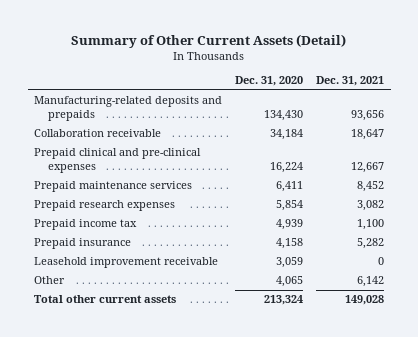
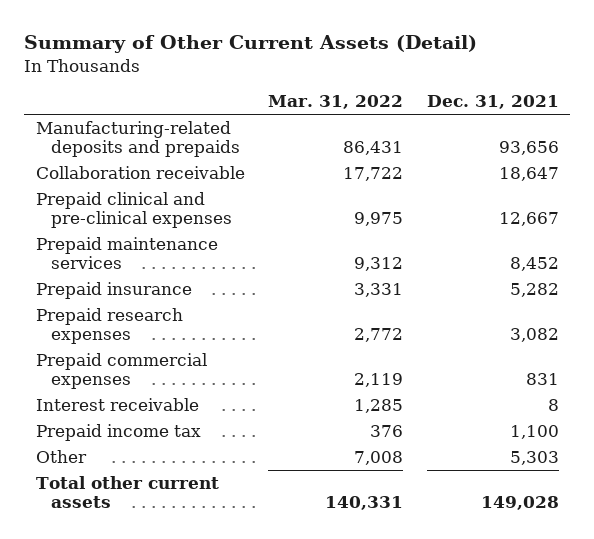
- | Dec. 31, 2020 | Dec. 31, 2021
+ | Mar. 31, 2022 | Dec. 31, 2021
moved up: Prepaid insurance | 3,331 | 5,282
+ Prepaid commercial expenses | 2,119 | 831
+ Interest receivable | 1,285 | 8
- Leasehold improvement receivable | 3,059 | 0
- Other | 4,065 | 6,142
+ Other | 7,008 | 5,303

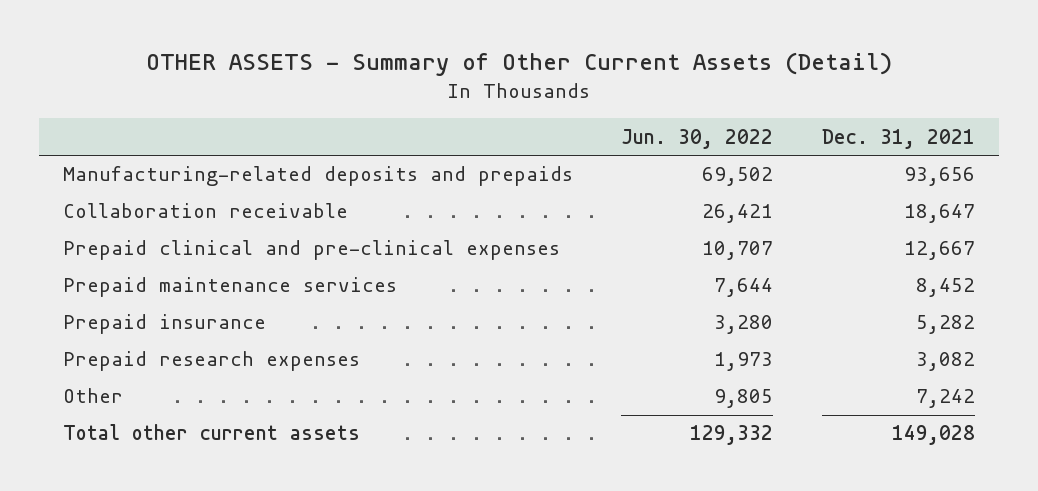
- Summary of Other Current Assets (Detail)
+ OTHER ASSETS - Summary of Other Current Assets (Detail)
- | Mar. 31, 2022 | Dec. 31, 2021
+ | Jun. 30, 2022 | Dec. 31, 2021
- Prepaid commercial expenses | 2,119 | 831
- Interest receivable | 1,285 | 8
- Prepaid income tax | 376 | 1,100
- Other | 7,008 | 5,303
+ Other | 9,805 | 7,242

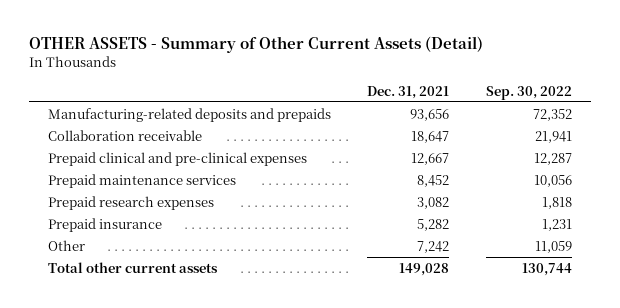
- | Jun. 30, 2022 | Dec. 31, 2021
+ | Dec. 31, 2021 | Sep. 30, 2022
moved down: Prepaid insurance | 5,282 | 1,231

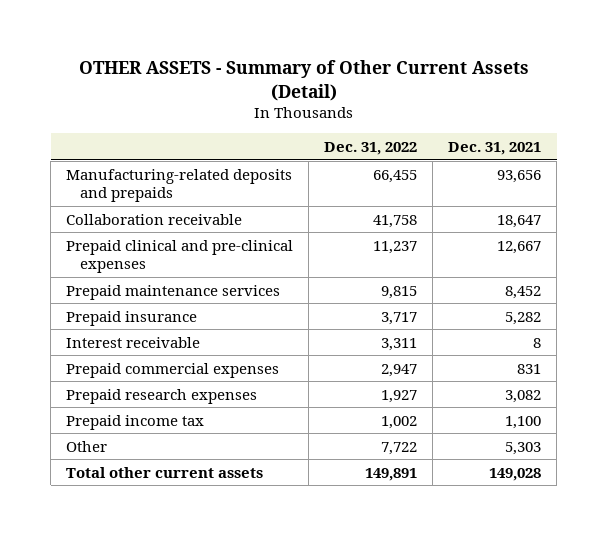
- | Dec. 31, 2021 | Sep. 30, 2022
+ | Dec. 31, 2022 | Dec. 31, 2021
- Other | 7,242 | 11,059
+ Interest receivable | 3,311 | 8
+ Prepaid commercial expenses | 2,947 | 831
moved down: Prepaid research expenses | 1,927 | 3,082
+ Prepaid income tax | 1,002 | 1,100
+ Other | 7,722 | 5,303

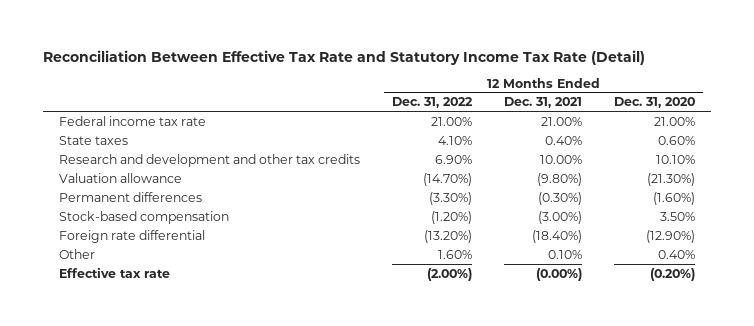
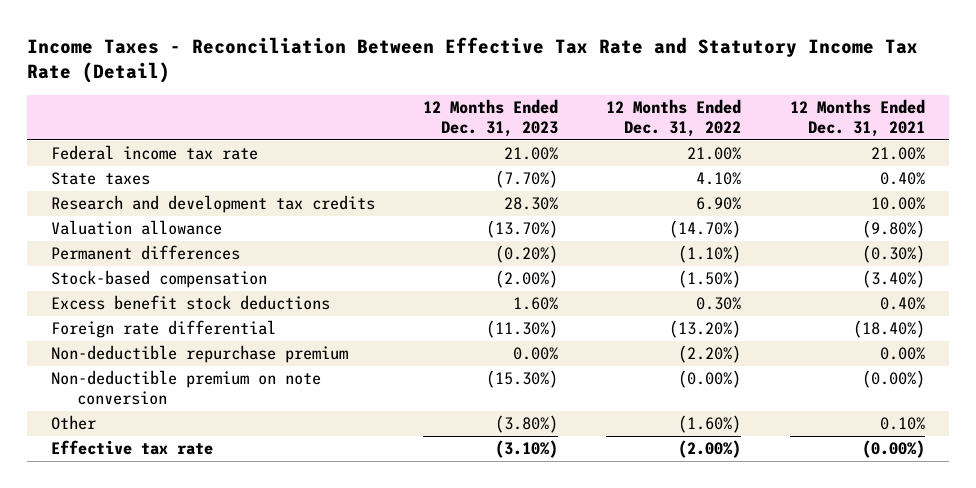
- Reconciliation Between Effective Tax Rate and Statutory Income Tax Rate (Detail)
+ Income Taxes - Reconciliation Between Effective Tax Rate and Statutory Income Tax Rate (Detail)
- | 12 Months Ended Dec. 31, 2022 | 12 Months Ended Dec. 31, 2021 | 12 Months Ended Dec. 31, 2020
+ | 12 Months Ended Dec. 31, 2023 | 12 Months Ended Dec. 31, 2022 | 12 Months Ended Dec. 31, 2021
- Research and development and other tax credits | 6.90% | 10.00% | 10.10%
+ Research and development tax credits | 28.30% | 6.90% | 10.00%
- Permanent differences | (3.30%) | (0.30%) | (1.60%)
- Stock-based compensation | (1.20%) | (3.00%) | 3.50%
+ Permanent differences | (0.20%) | (1.10%) | (0.30%)
+ Stock-based compensation | (2.00%) | (1.50%) | (3.40%)
+ Excess benefit stock deductions | 1.60% | 0.30% | 0.40%
- Other | 1.60% | 0.10% | 0.40%
+ Non-deductible repurchase premium | 0.00% | (2.20%) | 0.00%
+ Non-deductible premium on note conversion | (15.30%) | (0.00%) | (0.00%)
+ Other | (3.80%) | (1.60%) | 0.10%

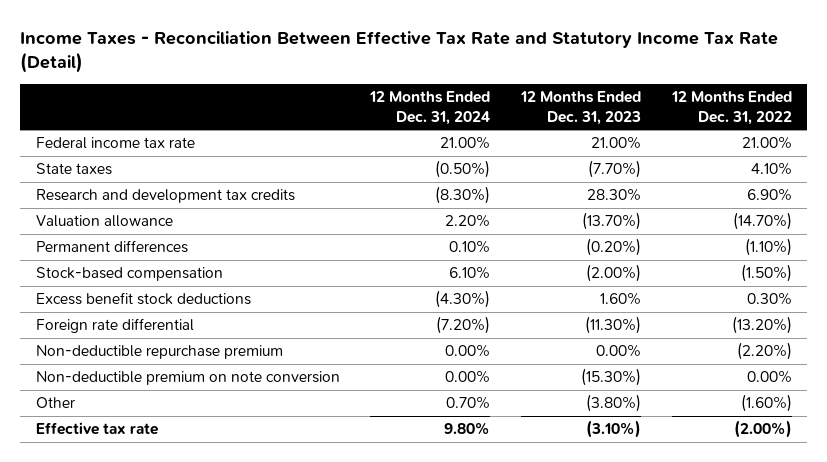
- | 12 Months Ended Dec. 31, 2023 | 12 Months Ended Dec. 31, 2022 | 12 Months Ended Dec. 31, 2021
+ | 12 Months Ended Dec. 31, 2024 | 12 Months Ended Dec. 31, 2023 | 12 Months Ended Dec. 31, 2022
- Non-deductible premium on note conversion | (15.30%) | (0.00%) | (0.00%)
+ Non-deductible premium on note conversion | 0.00% | (15.30%) | 0.00%

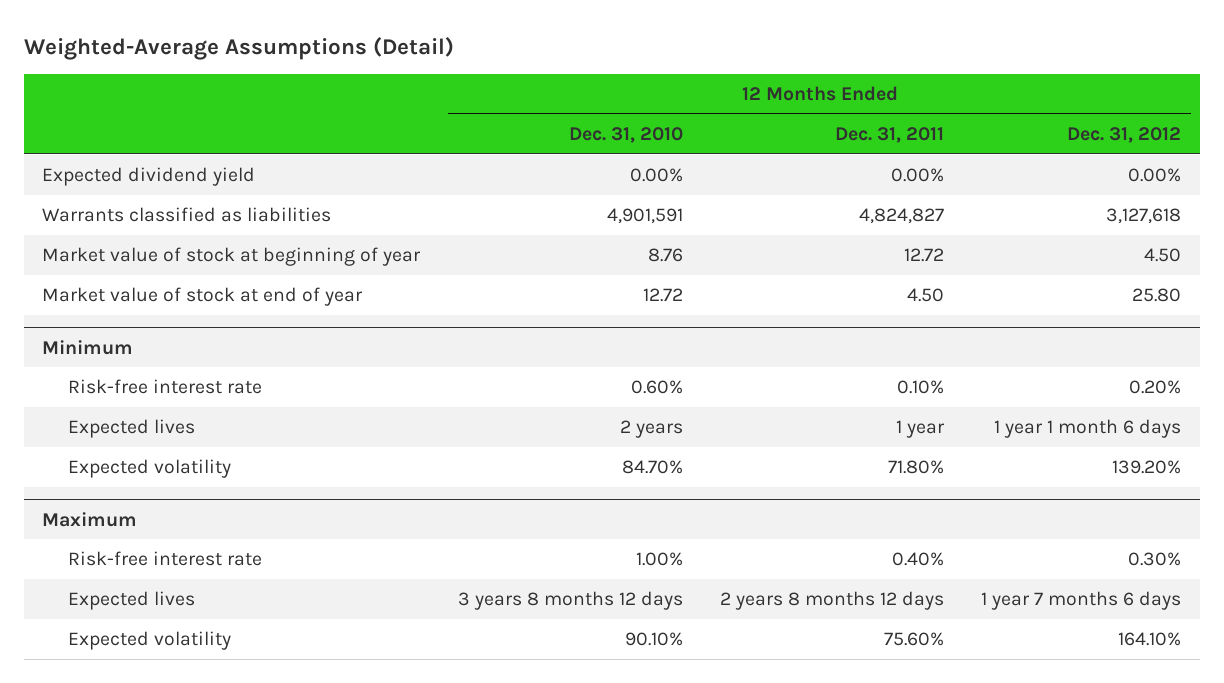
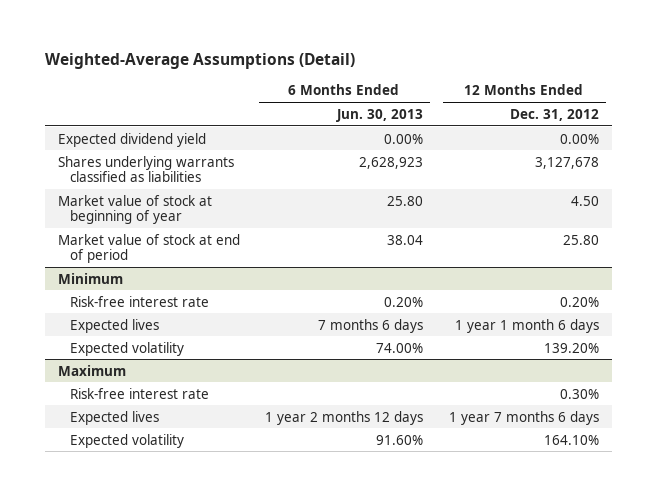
- | 12 Months Ended Dec. 31, 2010 | 12 Months Ended Dec. 31, 2011 | 12 Months Ended Dec. 31, 2012
+ | 6 Months Ended Jun. 30, 2013 | 12 Months Ended Dec. 31, 2012
- Warrants classified as liabilities | 4,901,591 | 4,824,827 | 3,127,618
+ Shares underlying warrants classified as liabilities | 2,628,923 | 3,127,678
- Market value of stock at end of year | 12.72 | 4.50 | 25.80
+ Market value of stock at end of period | 38.04 | 25.80

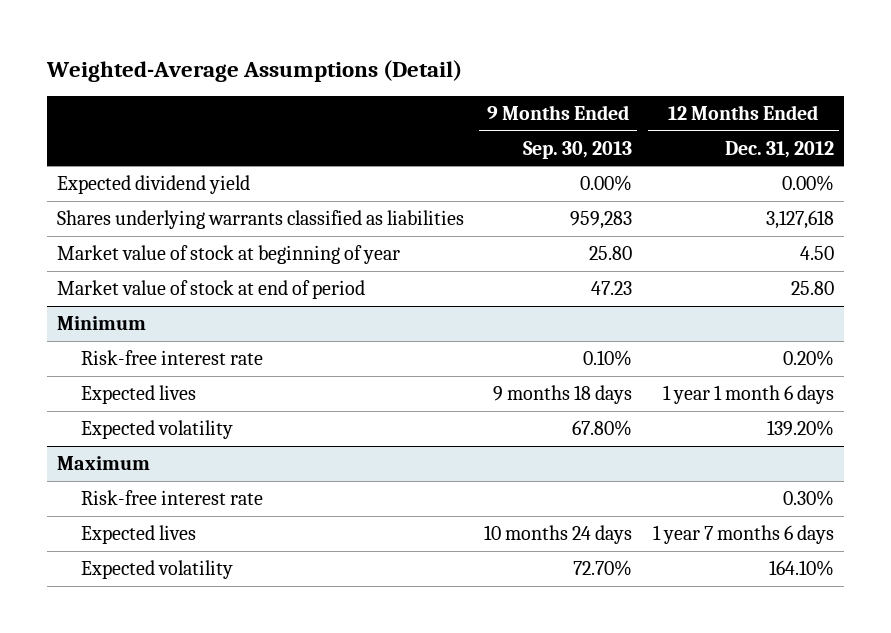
- | 6 Months Ended Jun. 30, 2013 | 12 Months Ended Dec. 31, 2012
+ | 9 Months Ended Sep. 30, 2013 | 12 Months Ended Dec. 31, 2012
- Shares underlying warrants classified as liabilities | 2,628,923 | 3,127,678
+ Shares underlying warrants classified as liabilities | 959,283 | 3,127,618

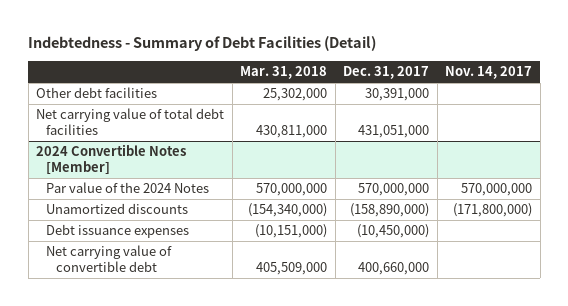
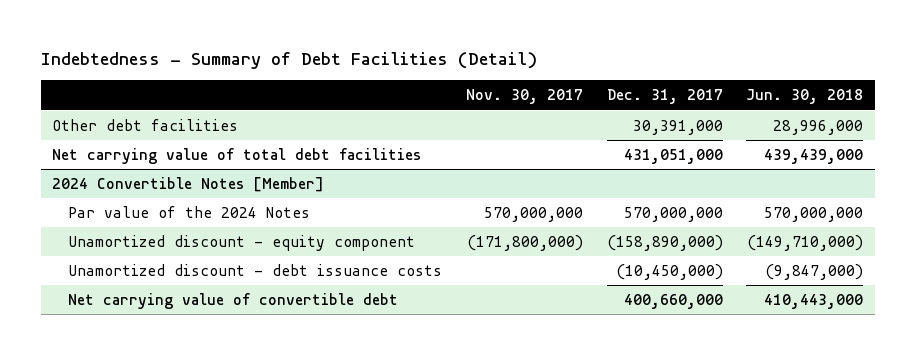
- | Mar. 31, 2018 | Dec. 31, 2017 | Nov. 14, 2017
+ | Nov. 30, 2017 | Dec. 31, 2017 | Jun. 30, 2018
@ 2024 Convertible Notes [Member]
- Unamortized discounts | (154,340,000) | (158,890,000) | (171,800,000)
- Debt issuance expenses | (10,151,000) | (10,450,000) |
+ Unamortized discount - equity component | (171,800,000) | (158,890,000) | (149,710,000)
+ Unamortized discount - debt issuance costs | | (10,450,000) | (9,847,000)

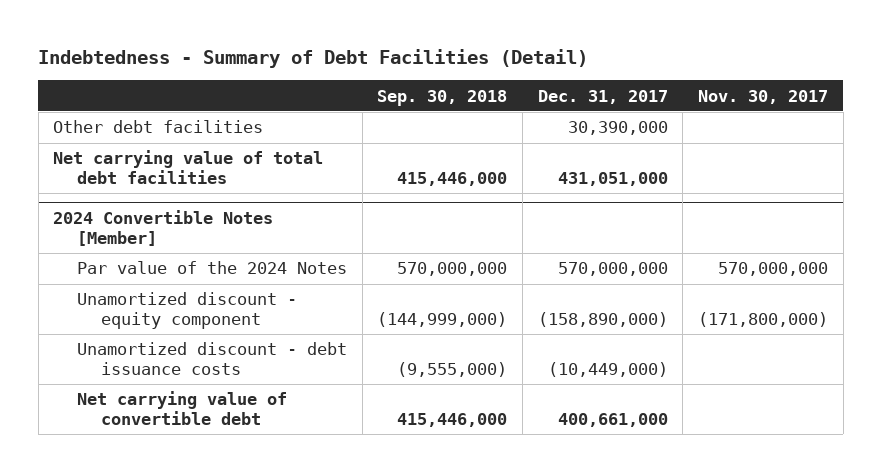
- | Nov. 30, 2017 | Dec. 31, 2017 | Jun. 30, 2018
+ | Sep. 30, 2018 | Dec. 31, 2017 | Nov. 30, 2017
- Other debt facilities | | 30,391,000 | 28,996,000
+ Other debt facilities | | 30,390,000 |
@ 2024 Convertible Notes [Member]
- Unamortized discount - debt issuance costs | | (10,450,000) | (9,847,000)
- Net carrying value of convertible debt | | 400,660,000 | 410,443,000
+ Unamortized discount - debt issuance costs | (9,555,000) | (10,449,000) |
+ Net carrying value of convertible debt | 415,446,000 | 400,661,000 |

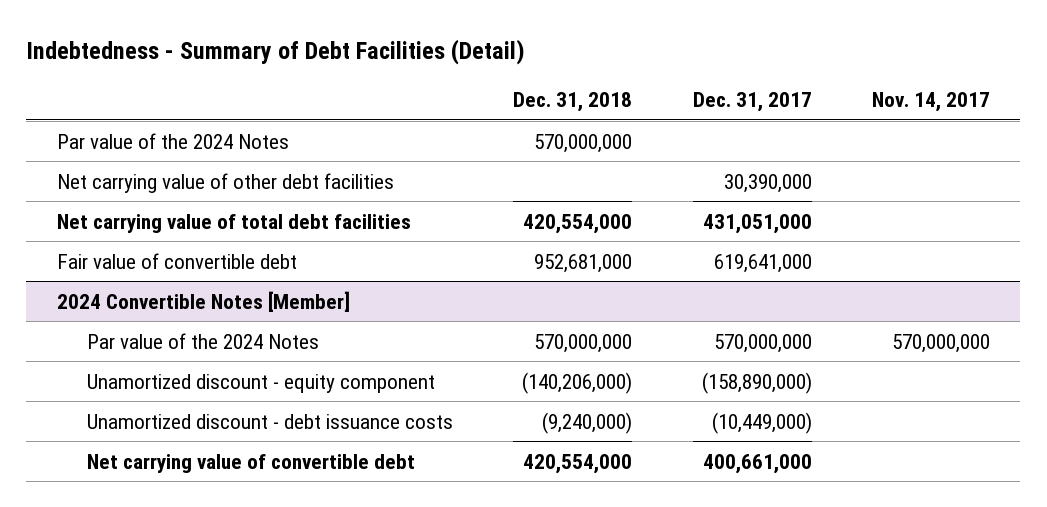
- | Sep. 30, 2018 | Dec. 31, 2017 | Nov. 30, 2017
+ | Dec. 31, 2018 | Dec. 31, 2017 | Nov. 14, 2017
- Other debt facilities | | 30,390,000 |
+ Par value of the 2024 Notes | 570,000,000 | |
+ Net carrying value of other debt facilities | | 30,390,000 |
+ Fair value of convertible debt | 952,681,000 | 619,641,000 |

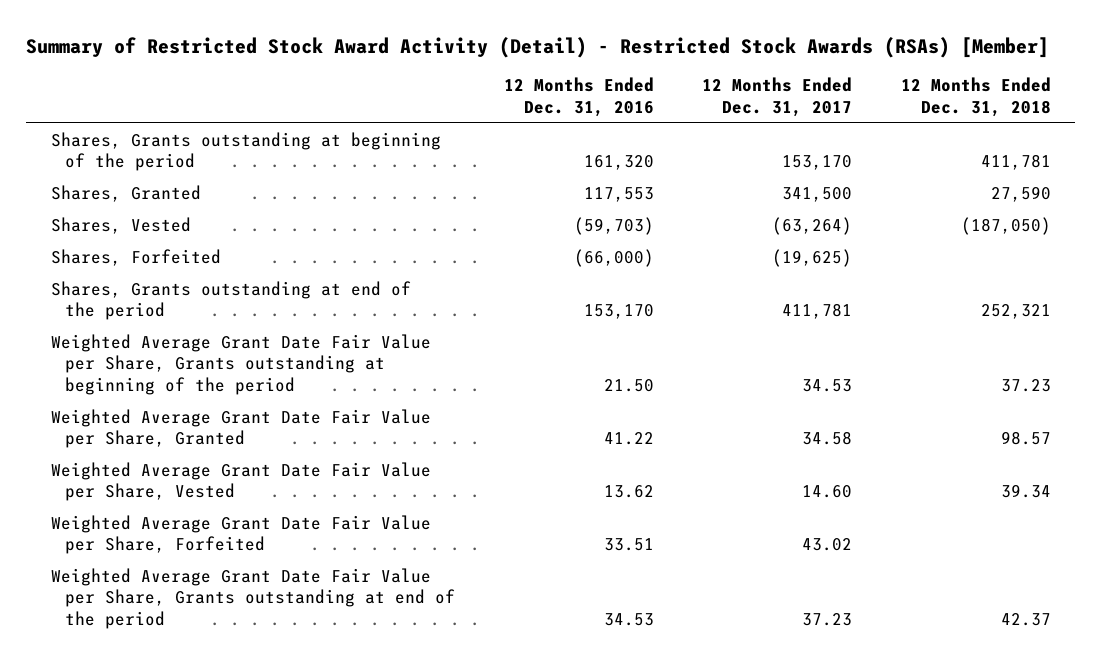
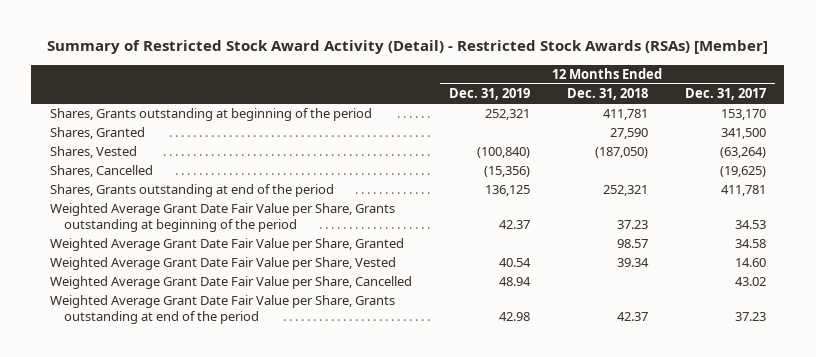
- | 12 Months Ended Dec. 31, 2016 | 12 Months Ended Dec. 31, 2017 | 12 Months Ended Dec. 31, 2018
+ | 12 Months Ended Dec. 31, 2019 | 12 Months Ended Dec. 31, 2018 | 12 Months Ended Dec. 31, 2017
- Shares, Forfeited | (66,000) | (19,625) |
+ Shares, Cancelled | (15,356) | | (19,625)
- Weighted Average Grant Date Fair Value per Share, Forfeited | 33.51 | 43.02 |
+ Weighted Average Grant Date Fair Value per Share, Cancelled | 48.94 | | 43.02

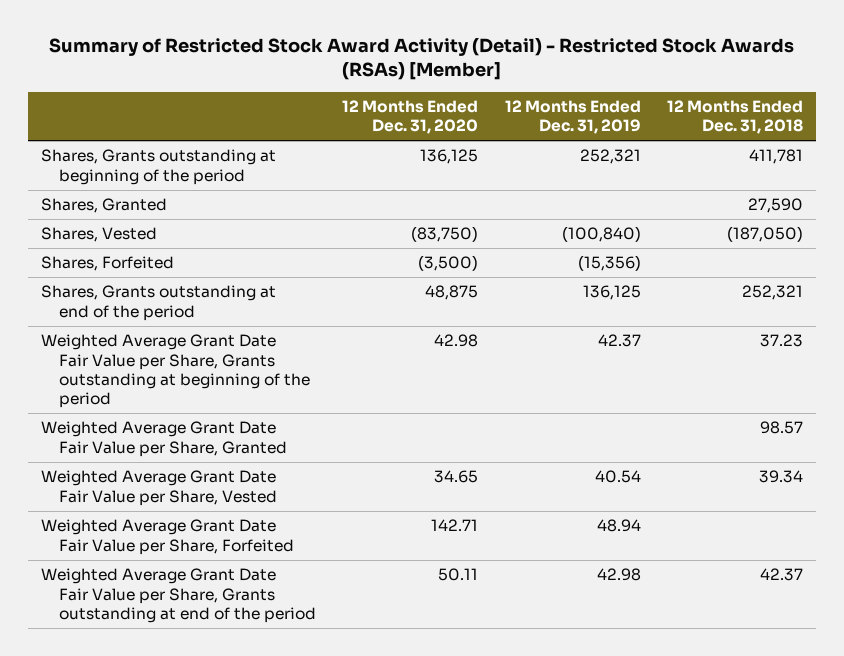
- | 12 Months Ended Dec. 31, 2019 | 12 Months Ended Dec. 31, 2018 | 12 Months Ended Dec. 31, 2017
+ | 12 Months Ended Dec. 31, 2020 | 12 Months Ended Dec. 31, 2019 | 12 Months Ended Dec. 31, 2018
- Shares, Cancelled | (15,356) | | (19,625)
+ Shares, Forfeited | (3,500) | (15,356) |
- Weighted Average Grant Date Fair Value per Share, Cancelled | 48.94 | | 43.02
+ Weighted Average Grant Date Fair Value per Share, Forfeited | 142.71 | 48.94 |

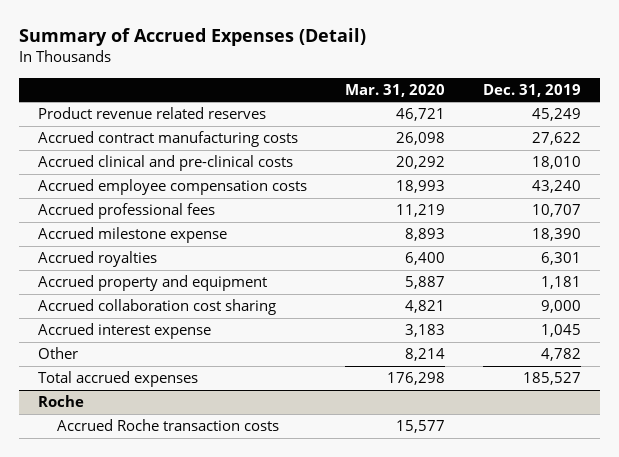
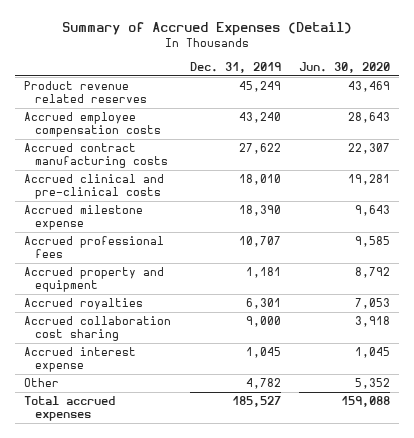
- | Mar. 31, 2020 | Dec. 31, 2019
+ | Dec. 31, 2019 | Jun. 30, 2020
moved up: Accrued employee compensation costs | 43,240 | 28,643
moved down: Accrued professional fees | 10,707 | 9,585
moved down: Accrued royalties | 6,301 | 7,053
- Roche
- Accrued Roche transaction costs | 15,577 |

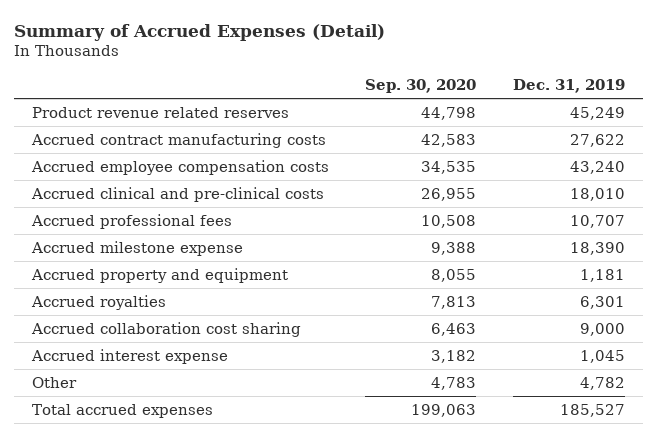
- | Dec. 31, 2019 | Jun. 30, 2020
+ | Sep. 30, 2020 | Dec. 31, 2019
moved down: Accrued employee compensation costs | 34,535 | 43,240
moved down: Accrued milestone expense | 9,388 | 18,390

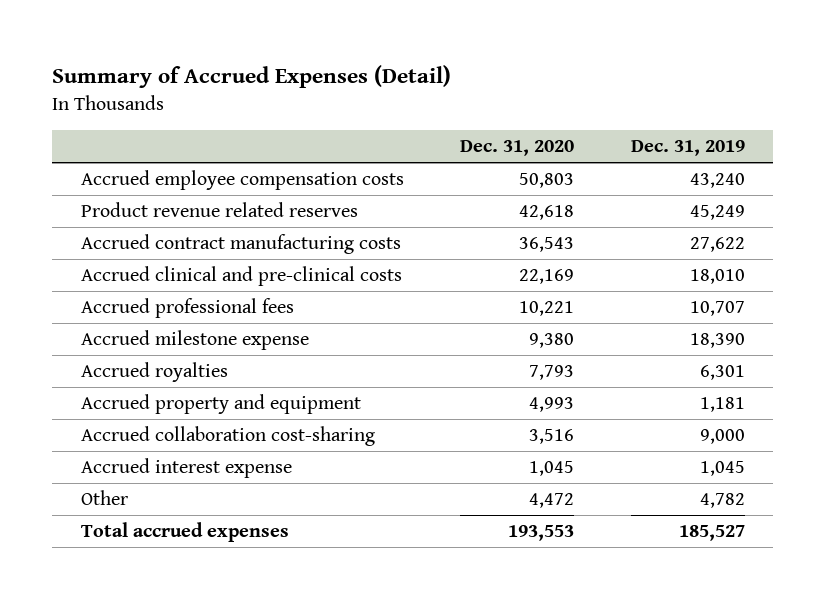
- | Sep. 30, 2020 | Dec. 31, 2019
+ | Dec. 31, 2020 | Dec. 31, 2019
moved up: Accrued employee compensation costs | 50,803 | 43,240
- Accrued collaboration cost sharing | 6,463 | 9,000
moved down: Accrued property and equipment | 4,993 | 1,181
+ Accrued collaboration cost-sharing | 3,516 | 9,000

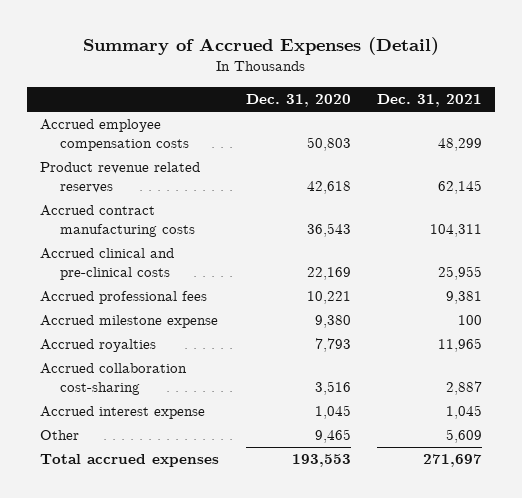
- | Dec. 31, 2020 | Dec. 31, 2019
+ | Dec. 31, 2020 | Dec. 31, 2021
- Accrued property and equipment | 4,993 | 1,181
- Other | 4,472 | 4,782
+ Other | 9,465 | 5,609

